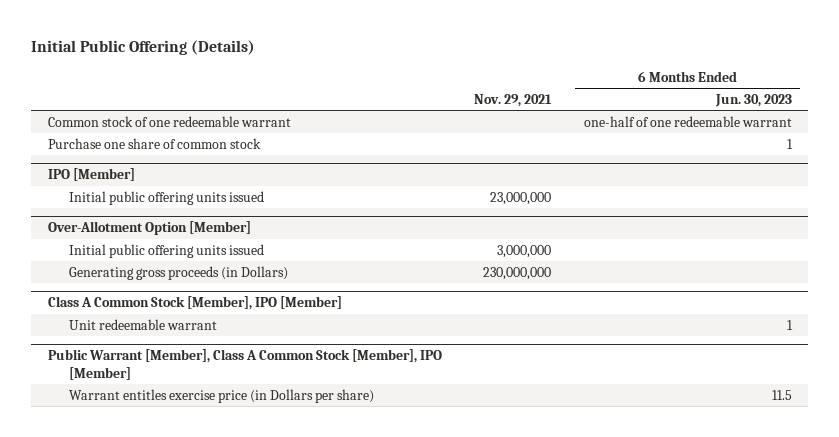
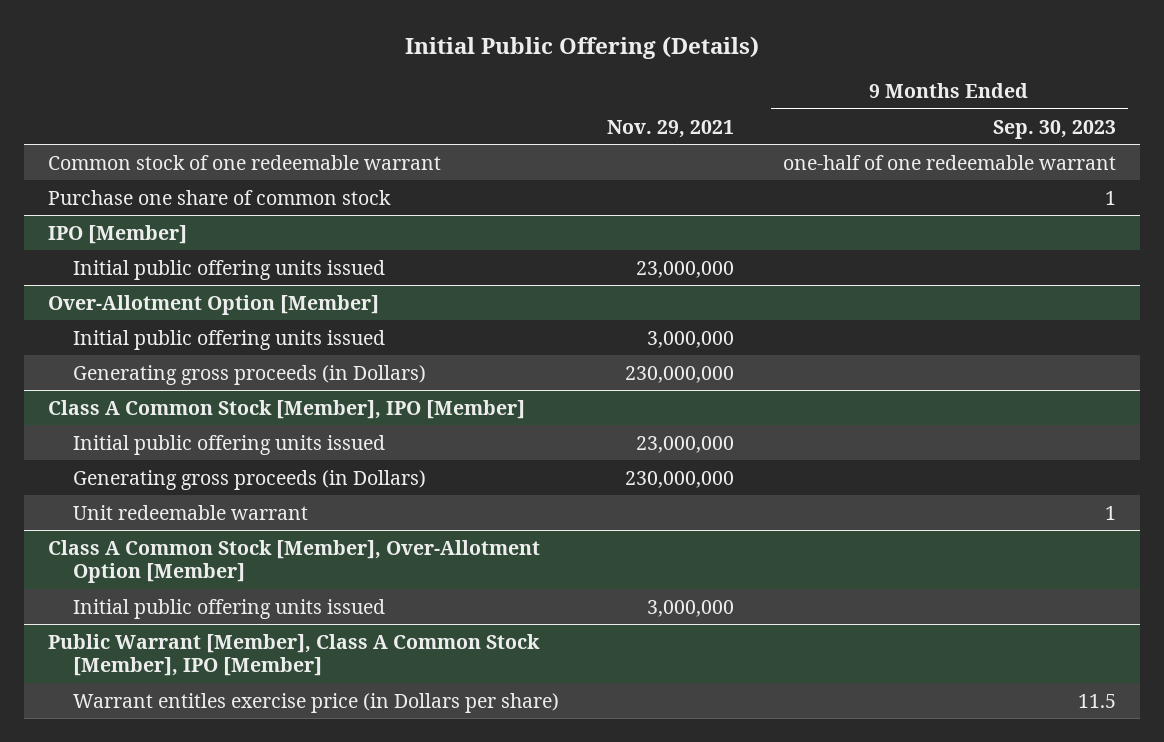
- | Nov. 29, 2021 | 6 Months Ended Jun. 30, 2023
+ | Nov. 29, 2021 | 9 Months Ended Sep. 30, 2023
@ Class A Common Stock [Member], IPO [Member]
+ Initial public offering units issued | 23,000,000 |
+ Generating gross proceeds (in Dollars) | 230,000,000 |
+ Class A Common Stock [Member], Over-Allotment Option [Member]
+ Initial public offering units issued | 3,000,000 |

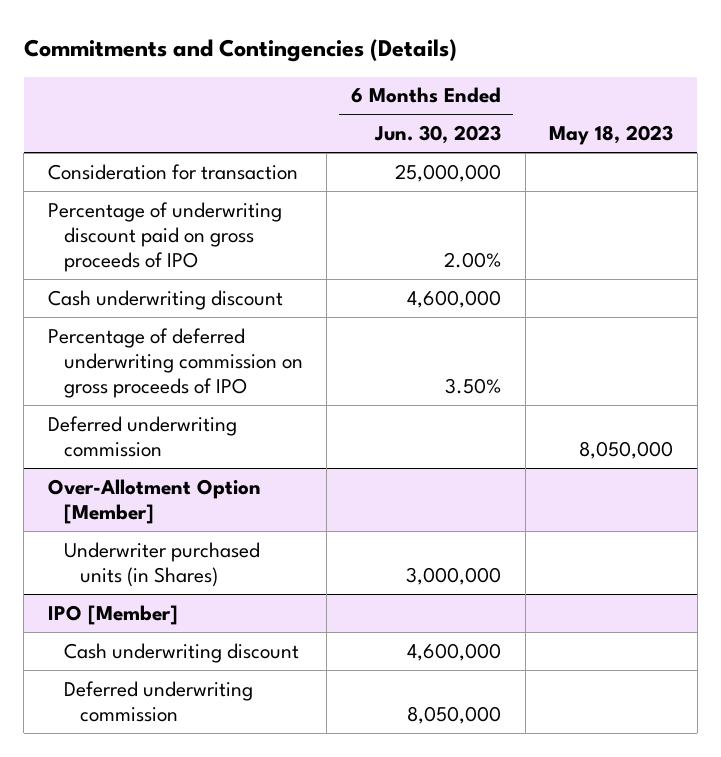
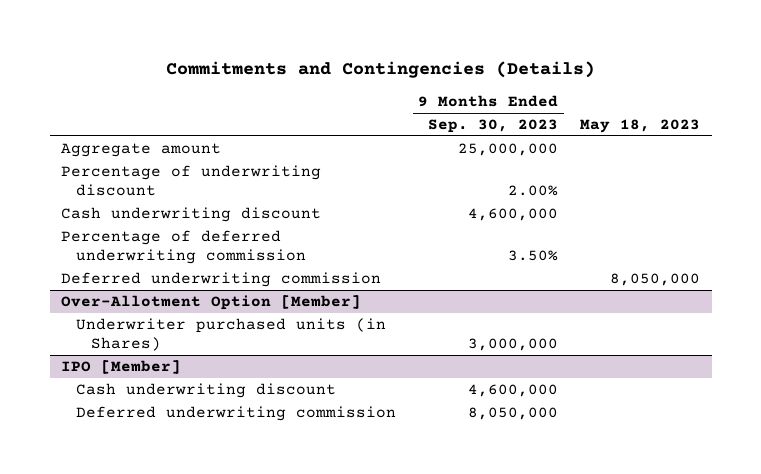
- | 6 Months Ended Jun. 30, 2023 | May 18, 2023
+ | 9 Months Ended Sep. 30, 2023 | May 18, 2023
- Consideration for transaction | 25,000,000 |
- Percentage of underwriting discount paid on gross proceeds of IPO | 2.00% |
+ Aggregate amount | 25,000,000 |
+ Percentage of underwriting discount | 2.00% |
- Percentage of deferred underwriting commission on gross proceeds of IPO | 3.50% |
+ Percentage of deferred underwriting commission | 3.50% |

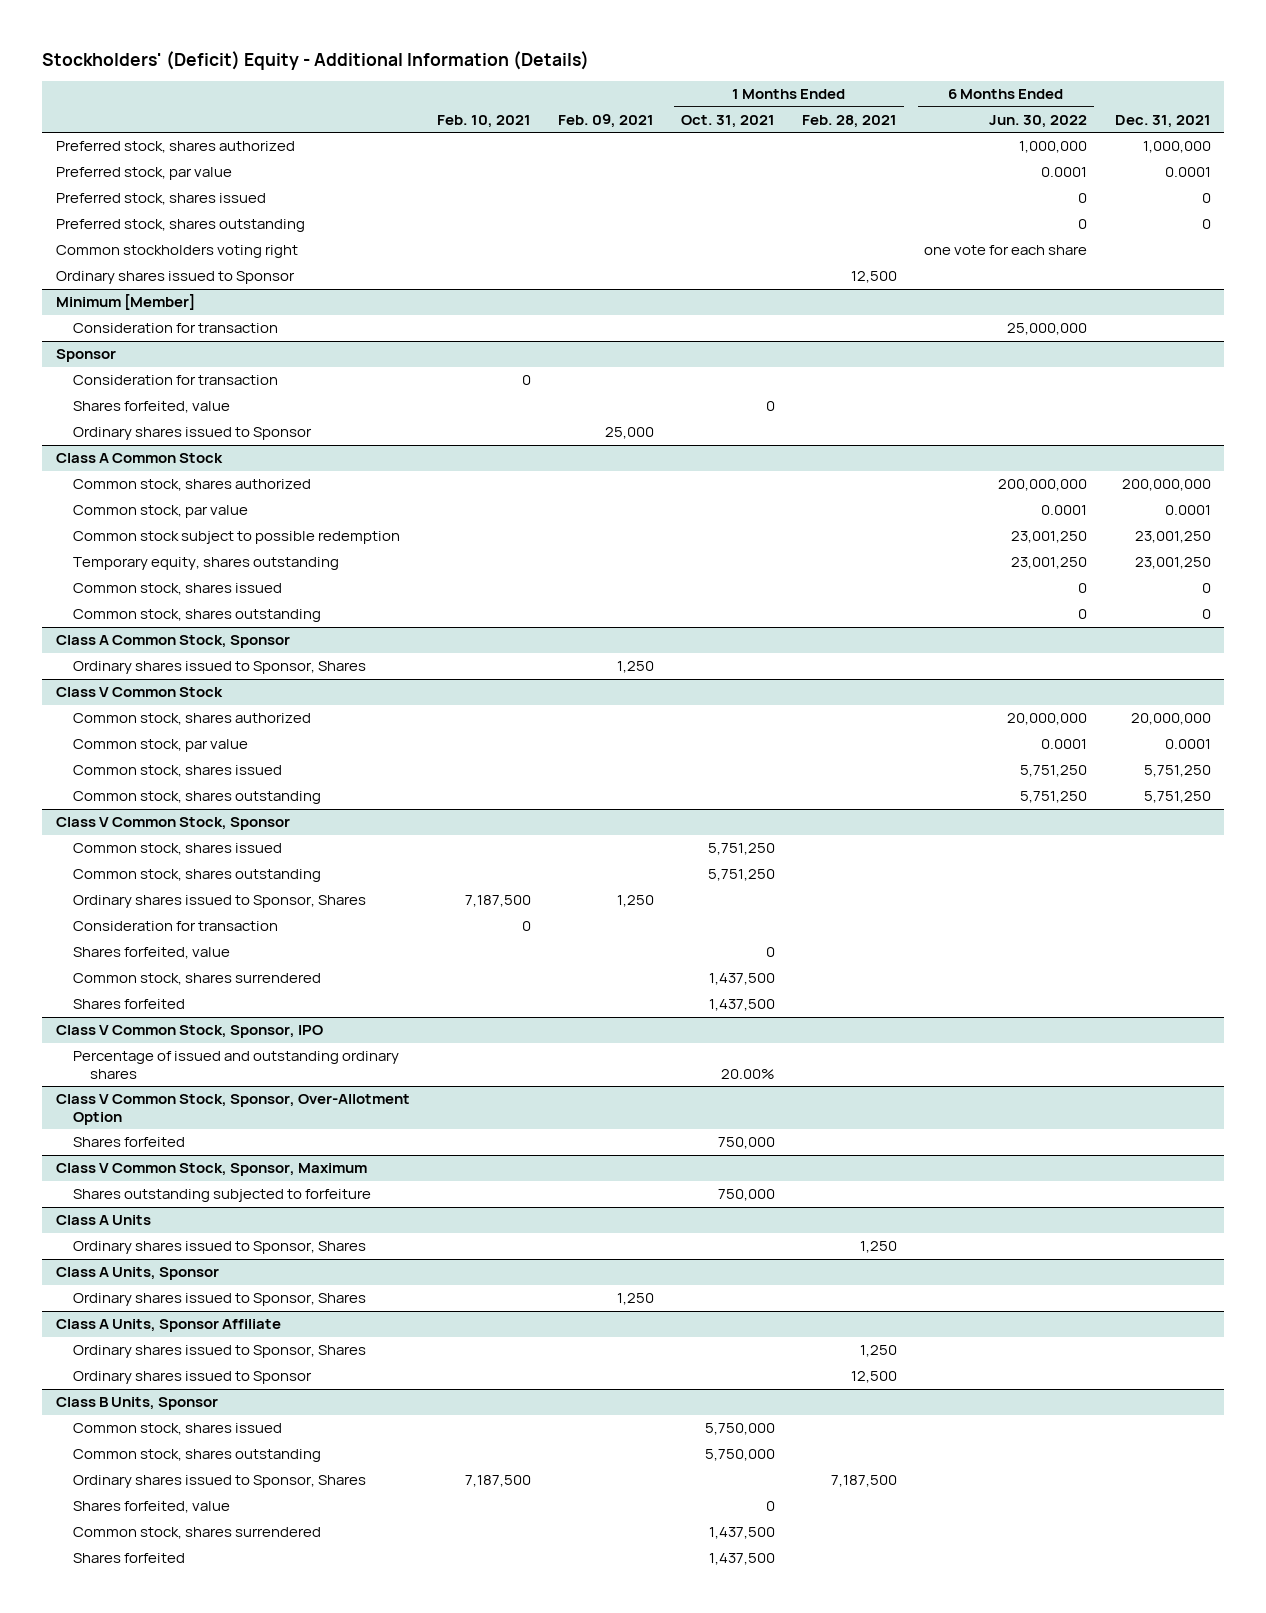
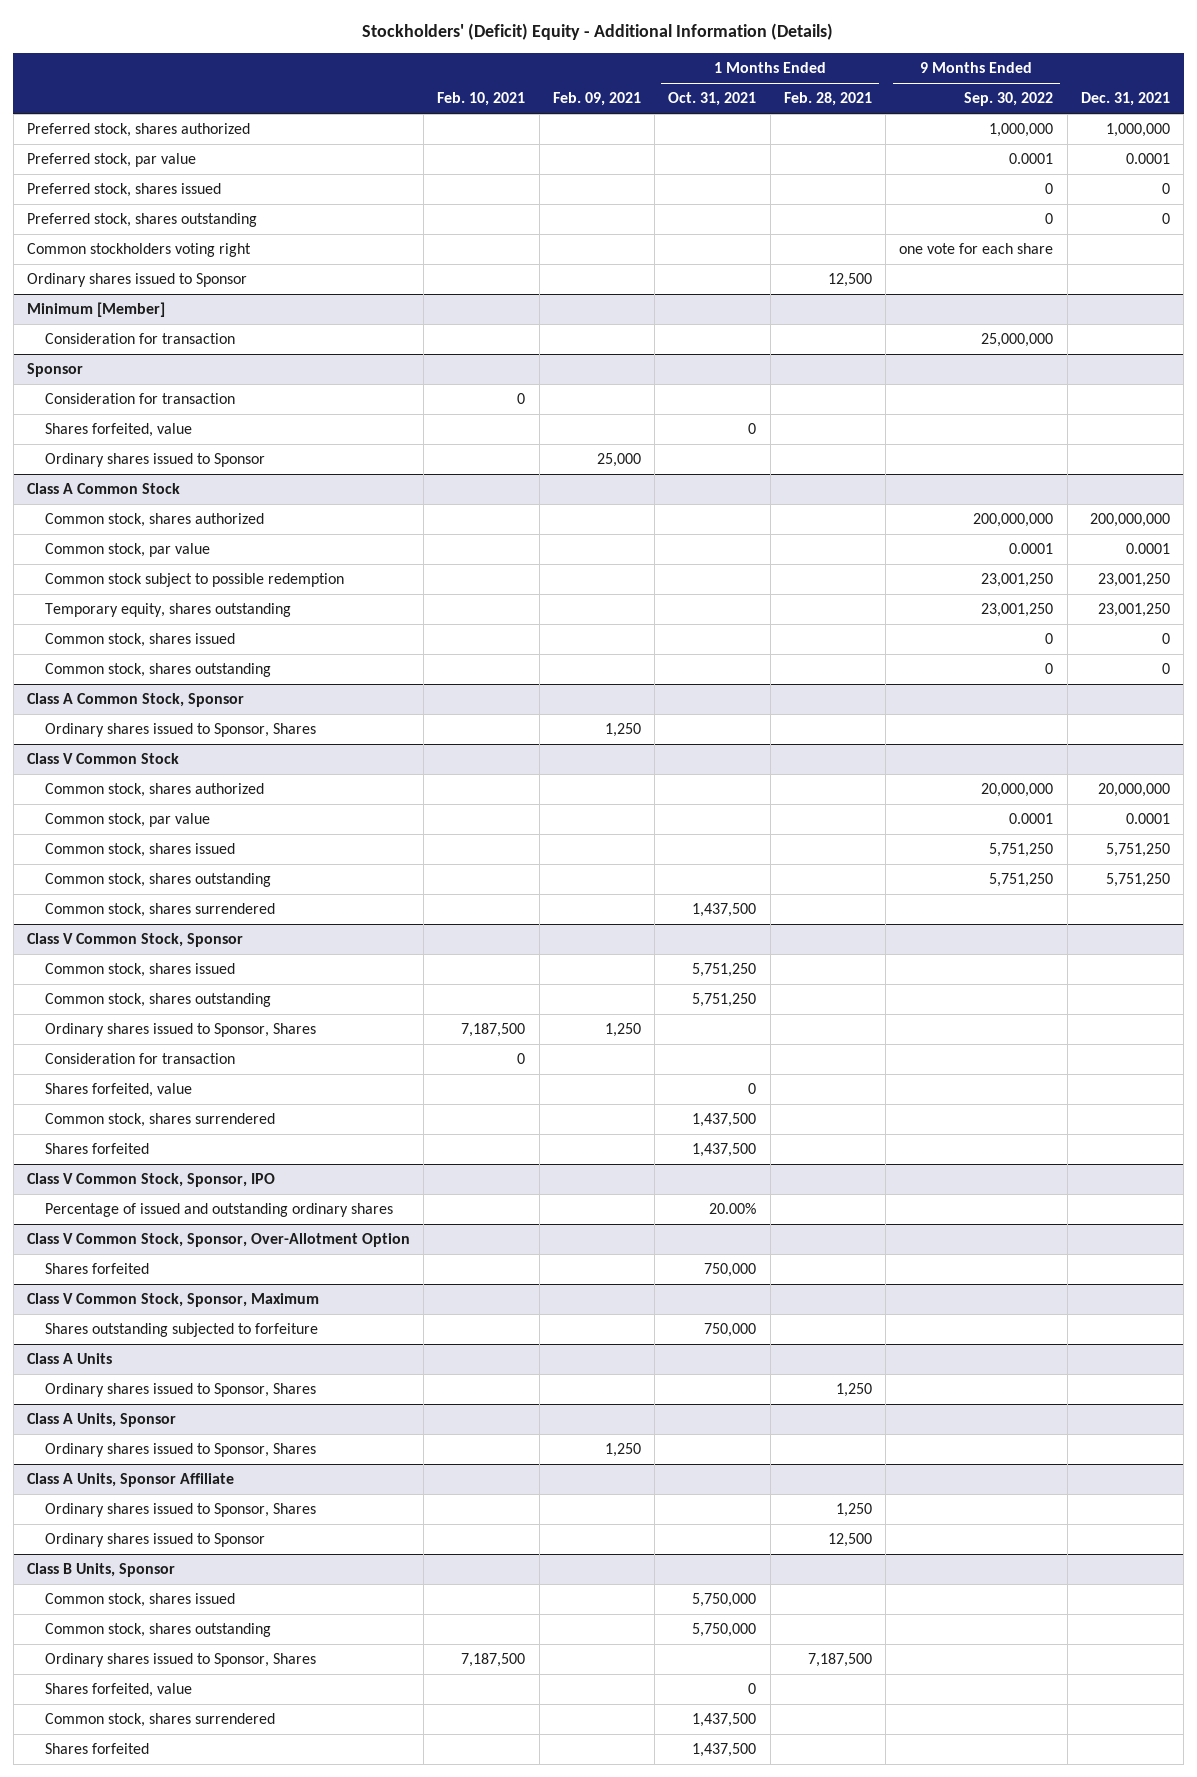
- | Feb. 10, 2021 | Feb. 09, 2021 | 1 Months Ended Oct. 31, 2021 | 1 Months Ended Feb. 28, 2021 | 6 Months Ended Jun. 30, 2022 | Dec. 31, 2021
+ | Feb. 10, 2021 | Feb. 09, 2021 | 1 Months Ended Oct. 31, 2021 | 1 Months Ended Feb. 28, 2021 | 9 Months Ended Sep. 30, 2022 | Dec. 31, 2021
@ Class V Common Stock
+ Common stock, shares surrendered | | | 1,437,500 | | |

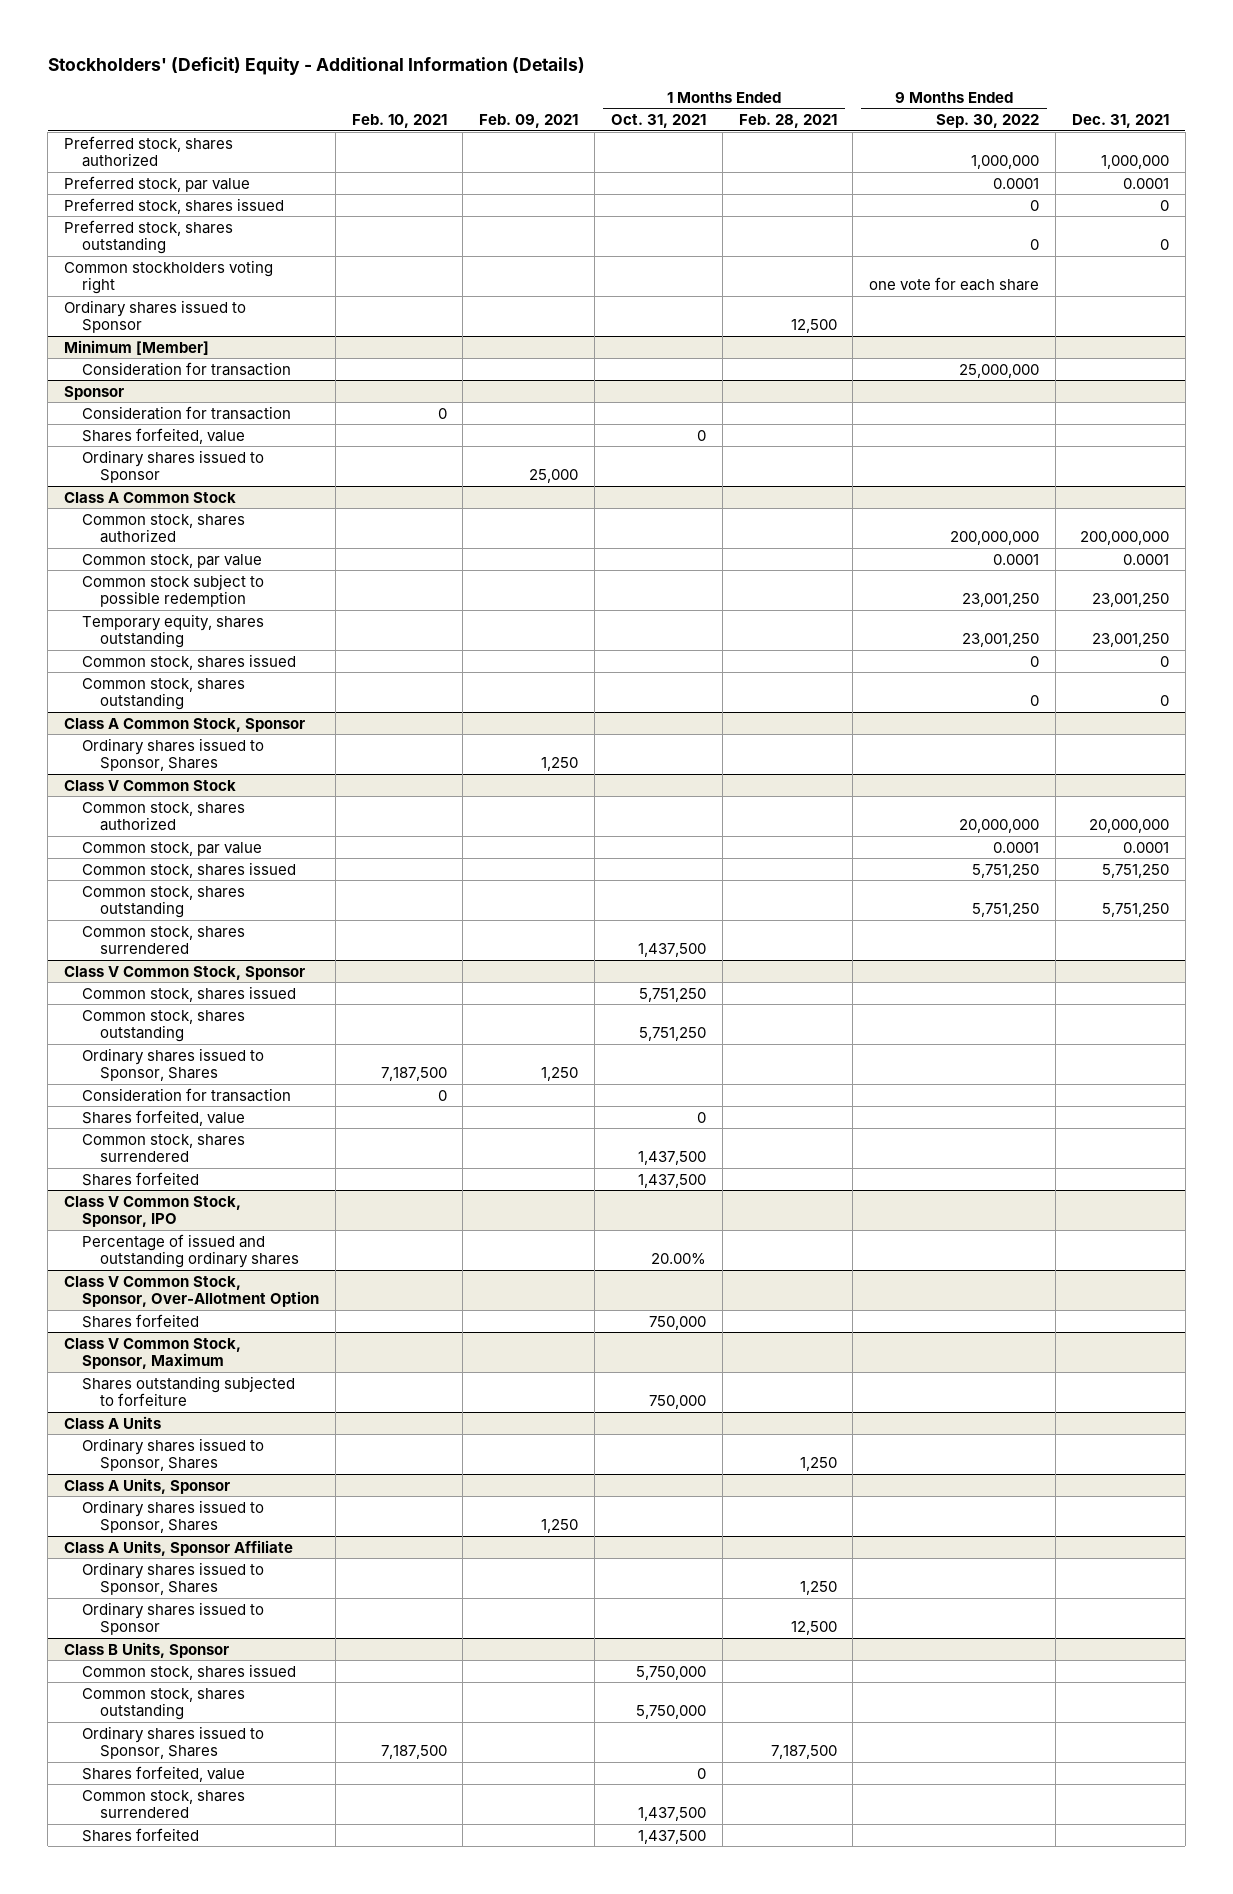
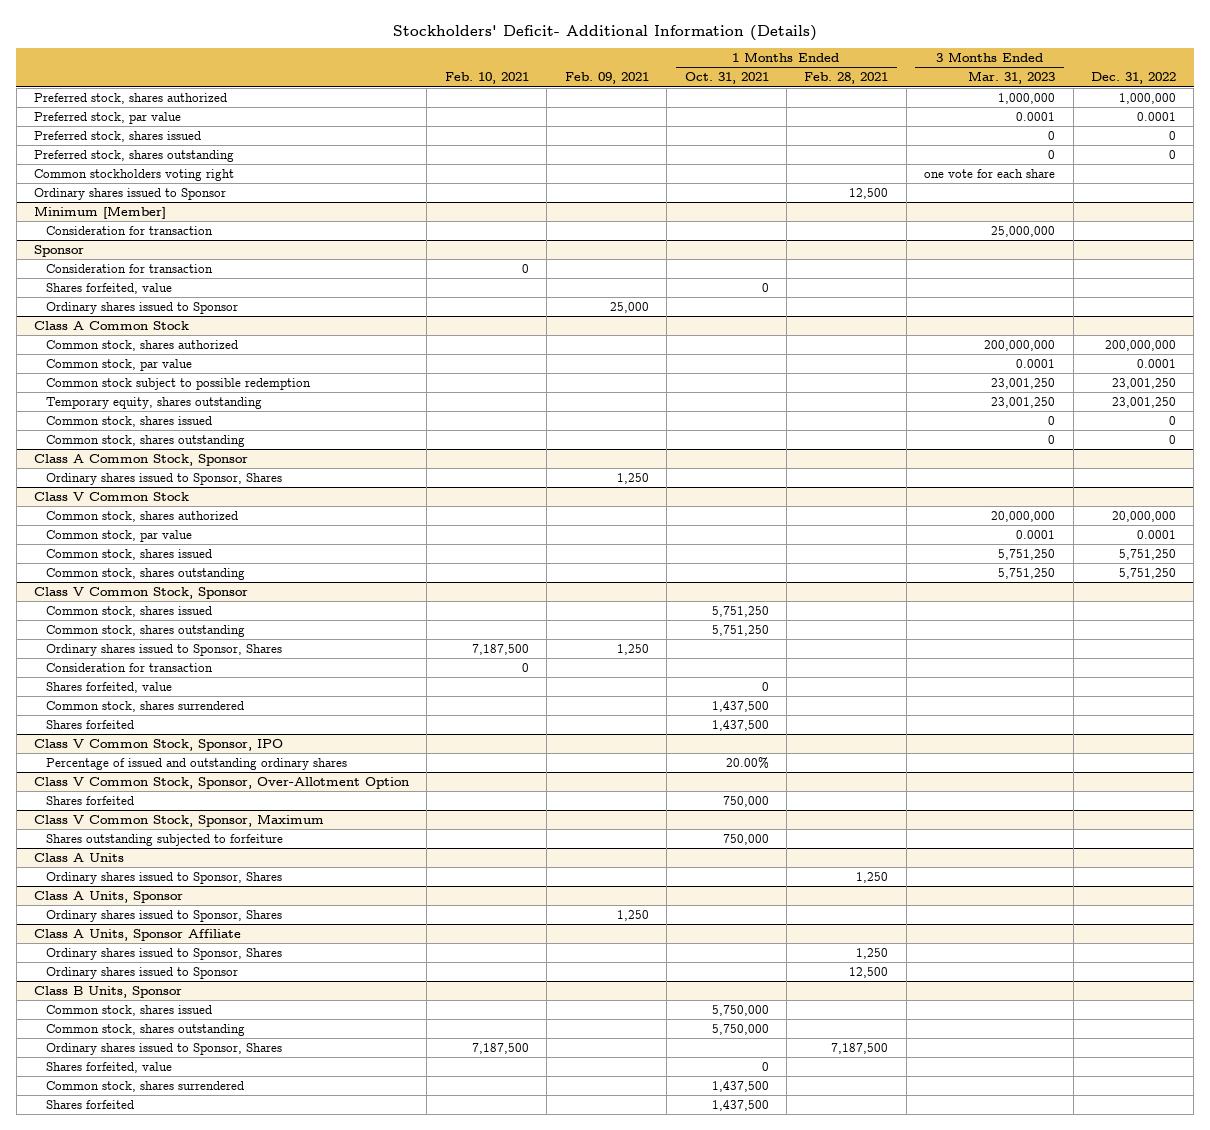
- Stockholders' (Deficit) Equity - Additional Information (Details)
+ Stockholders' Deficit- Additional Information (Details)
- | Feb. 10, 2021 | Feb. 09, 2021 | 1 Months Ended Oct. 31, 2021 | 1 Months Ended Feb. 28, 2021 | 9 Months Ended Sep. 30, 2022 | Dec. 31, 2021
+ | Feb. 10, 2021 | Feb. 09, 2021 | 1 Months Ended Oct. 31, 2021 | 1 Months Ended Feb. 28, 2021 | 3 Months Ended Mar. 31, 2023 | Dec. 31, 2022
@ Class V Common Stock
- Common stock, shares surrendered | | | 1,437,500 | | |

